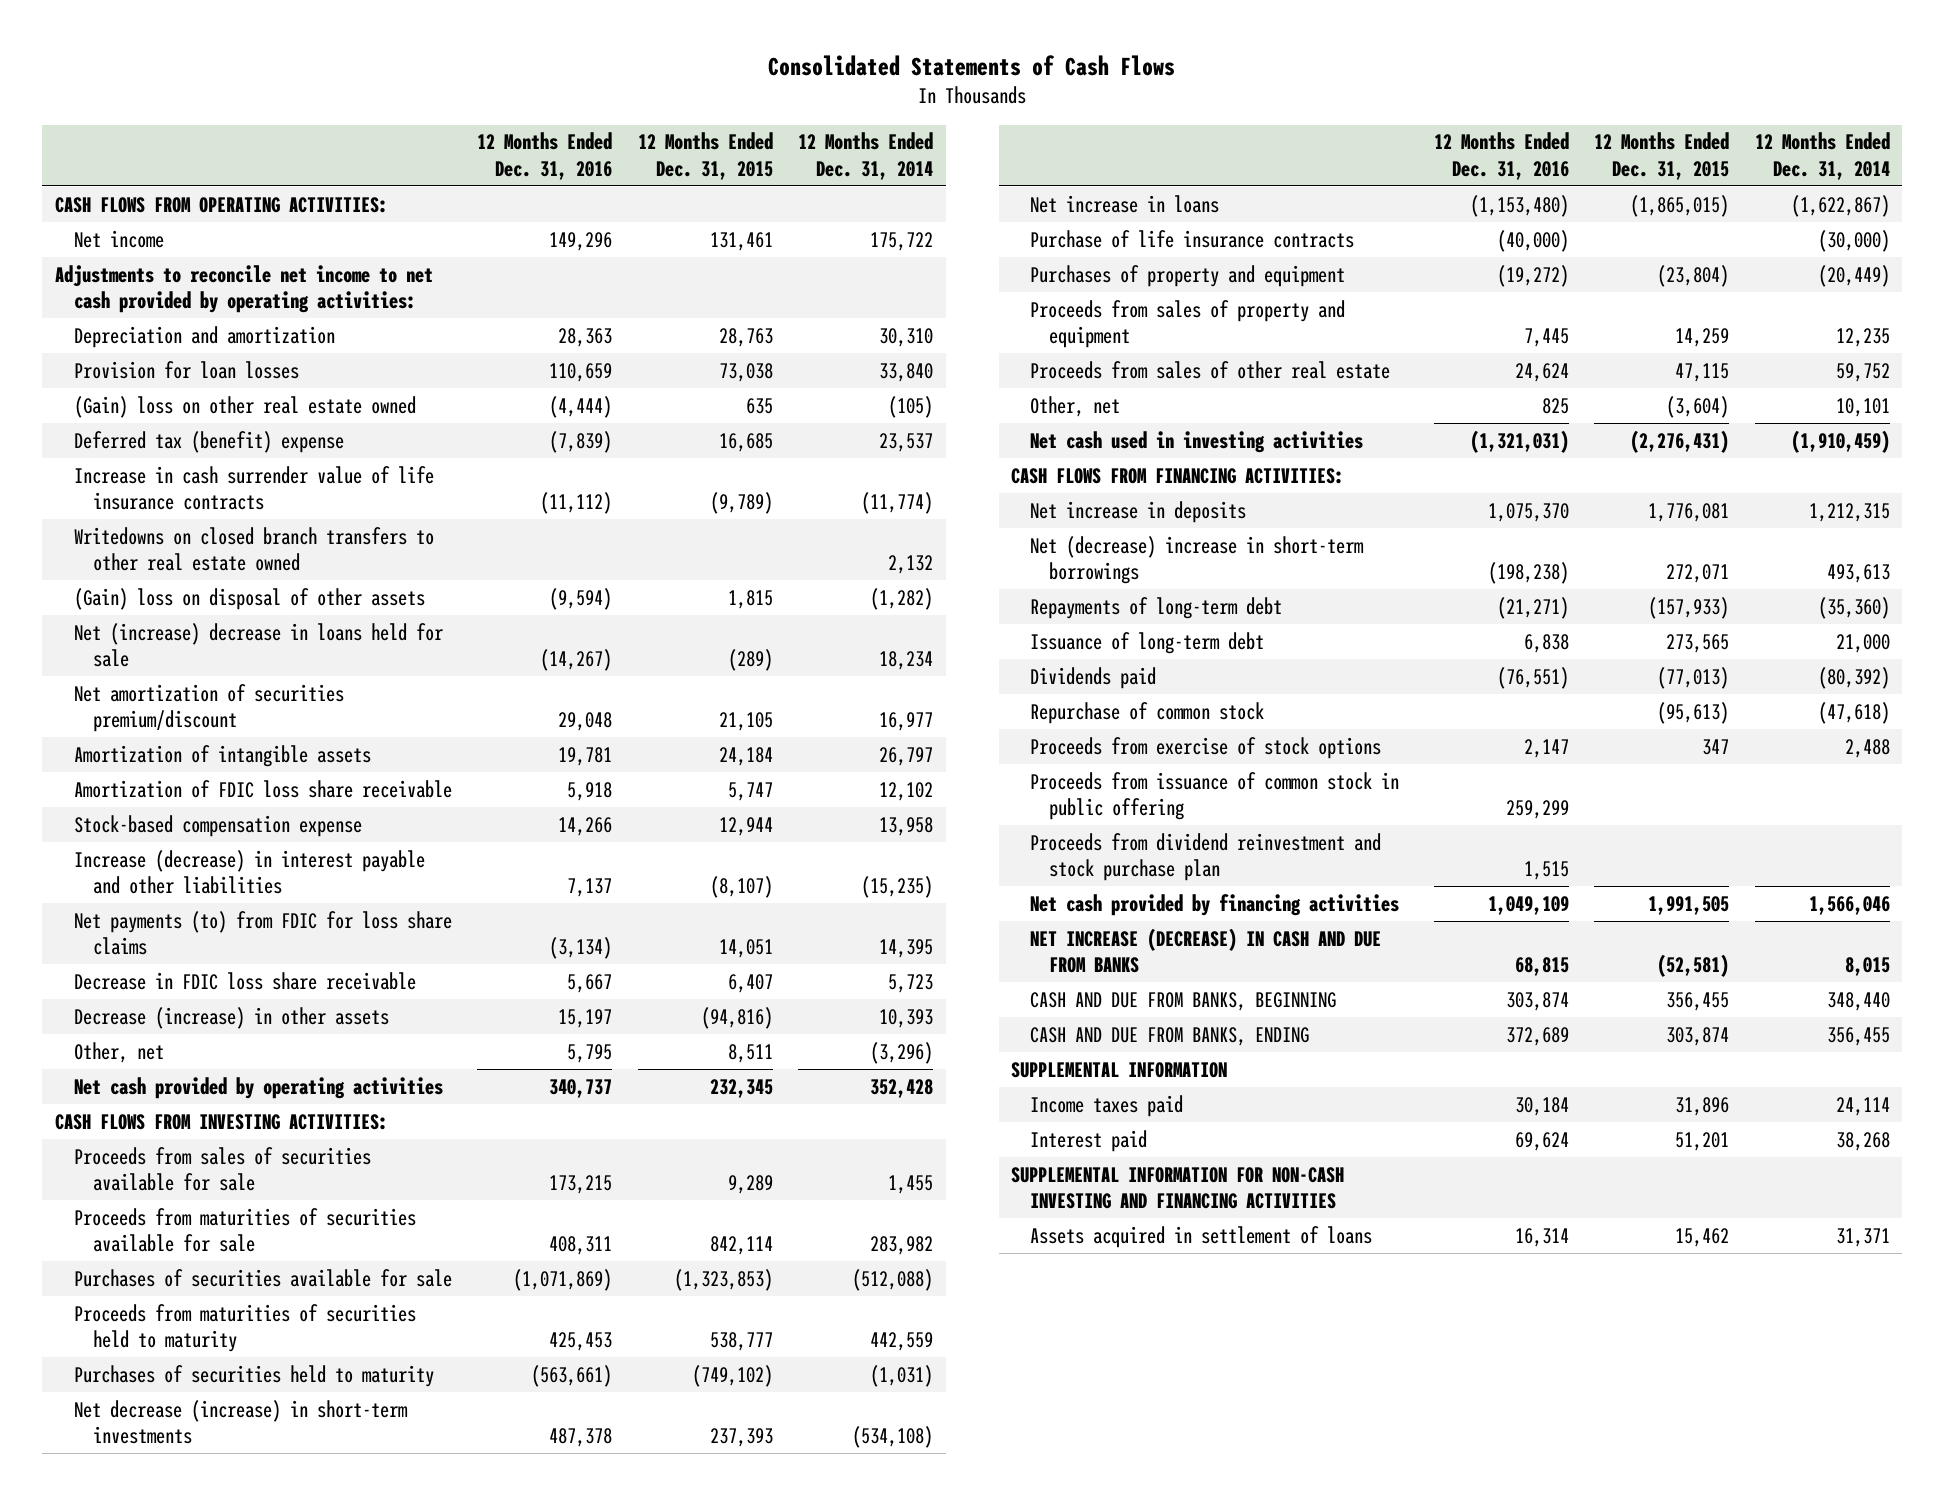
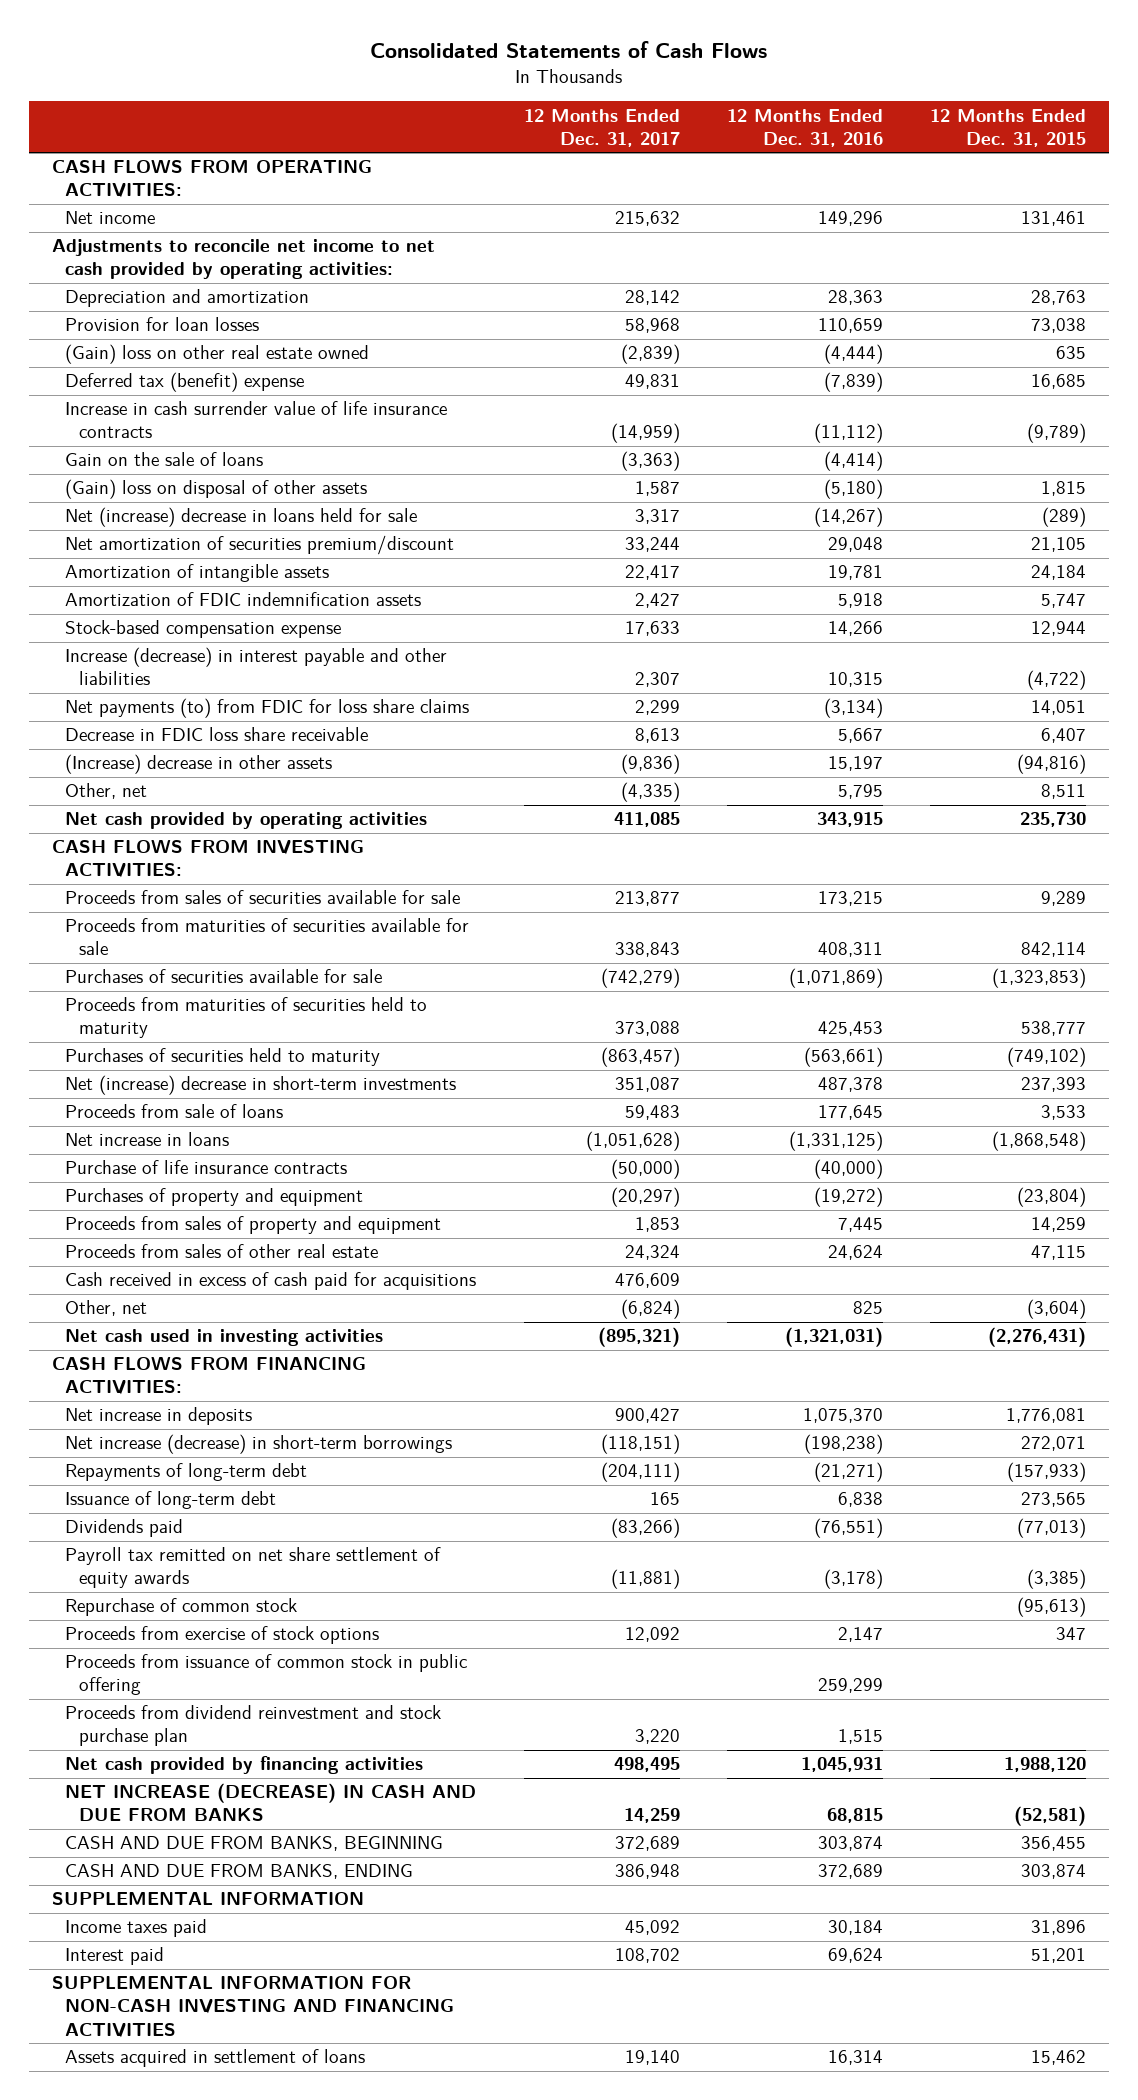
- | 12 Months Ended Dec. 31, 2016 | 12 Months Ended Dec. 31, 2015 | 12 Months Ended Dec. 31, 2014
+ | 12 Months Ended Dec. 31, 2017 | 12 Months Ended Dec. 31, 2016 | 12 Months Ended Dec. 31, 2015
- Writedowns on closed branch transfers to other real estate owned | | | 2,132
- (Gain) loss on disposal of other assets | (9,594) | 1,815 | (1,282)
+ Gain on the sale of loans | (3,363) | (4,414) |
+ (Gain) loss on disposal of other assets | 1,587 | (5,180) | 1,815
- Amortization of FDIC loss share receivable | 5,918 | 5,747 | 12,102
+ Amortization of FDIC indemnification assets | 2,427 | 5,918 | 5,747
- Increase (decrease) in interest payable and other liabilities | 7,137 | (8,107) | (15,235)
+ Increase (decrease) in interest payable and other liabilities | 2,307 | 10,315 | (4,722)
- Decrease (increase) in other assets | 15,197 | (94,816) | 10,393
+ (Increase) decrease in other assets | (9,836) | 15,197 | (94,816)
- Net cash provided by operating activities | 340,737 | 232,345 | 352,428
+ Net cash provided by operating activities | 411,085 | 343,915 | 235,730
- Net decrease (increase) in short-term investments | 487,378 | 237,393 | (534,108)
- Net increase in loans | (1,153,480) | (1,865,015) | (1,622,867)
+ Net (increase) decrease in short-term investments | 351,087 | 487,378 | 237,393
+ Proceeds from sale of loans | 59,483 | 177,645 | 3,533
+ Net increase in loans | (1,051,628) | (1,331,125) | (1,868,548)
+ Cash received in excess of cash paid for acquisitions | 476,609 | |
- Net (decrease) increase in short-term borrowings | (198,238) | 272,071 | 493,613
+ Net increase (decrease) in short-term borrowings | (118,151) | (198,238) | 272,071
+ Payroll tax remitted on net share settlement of equity awards | (11,881) | (3,178) | (3,385)
- Net cash provided by financing activities | 1,049,109 | 1,991,505 | 1,566,046
+ Net cash provided by financing activities | 498,495 | 1,045,931 | 1,988,120

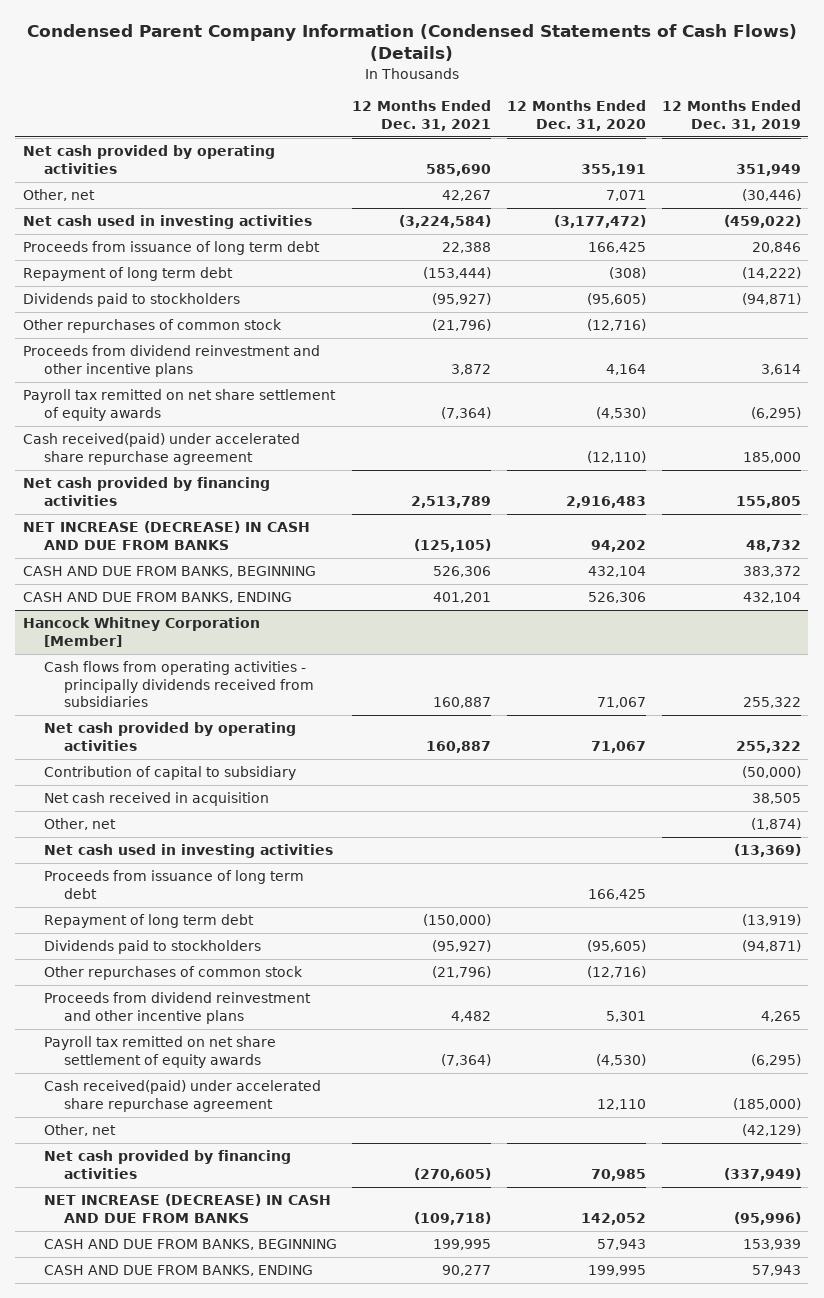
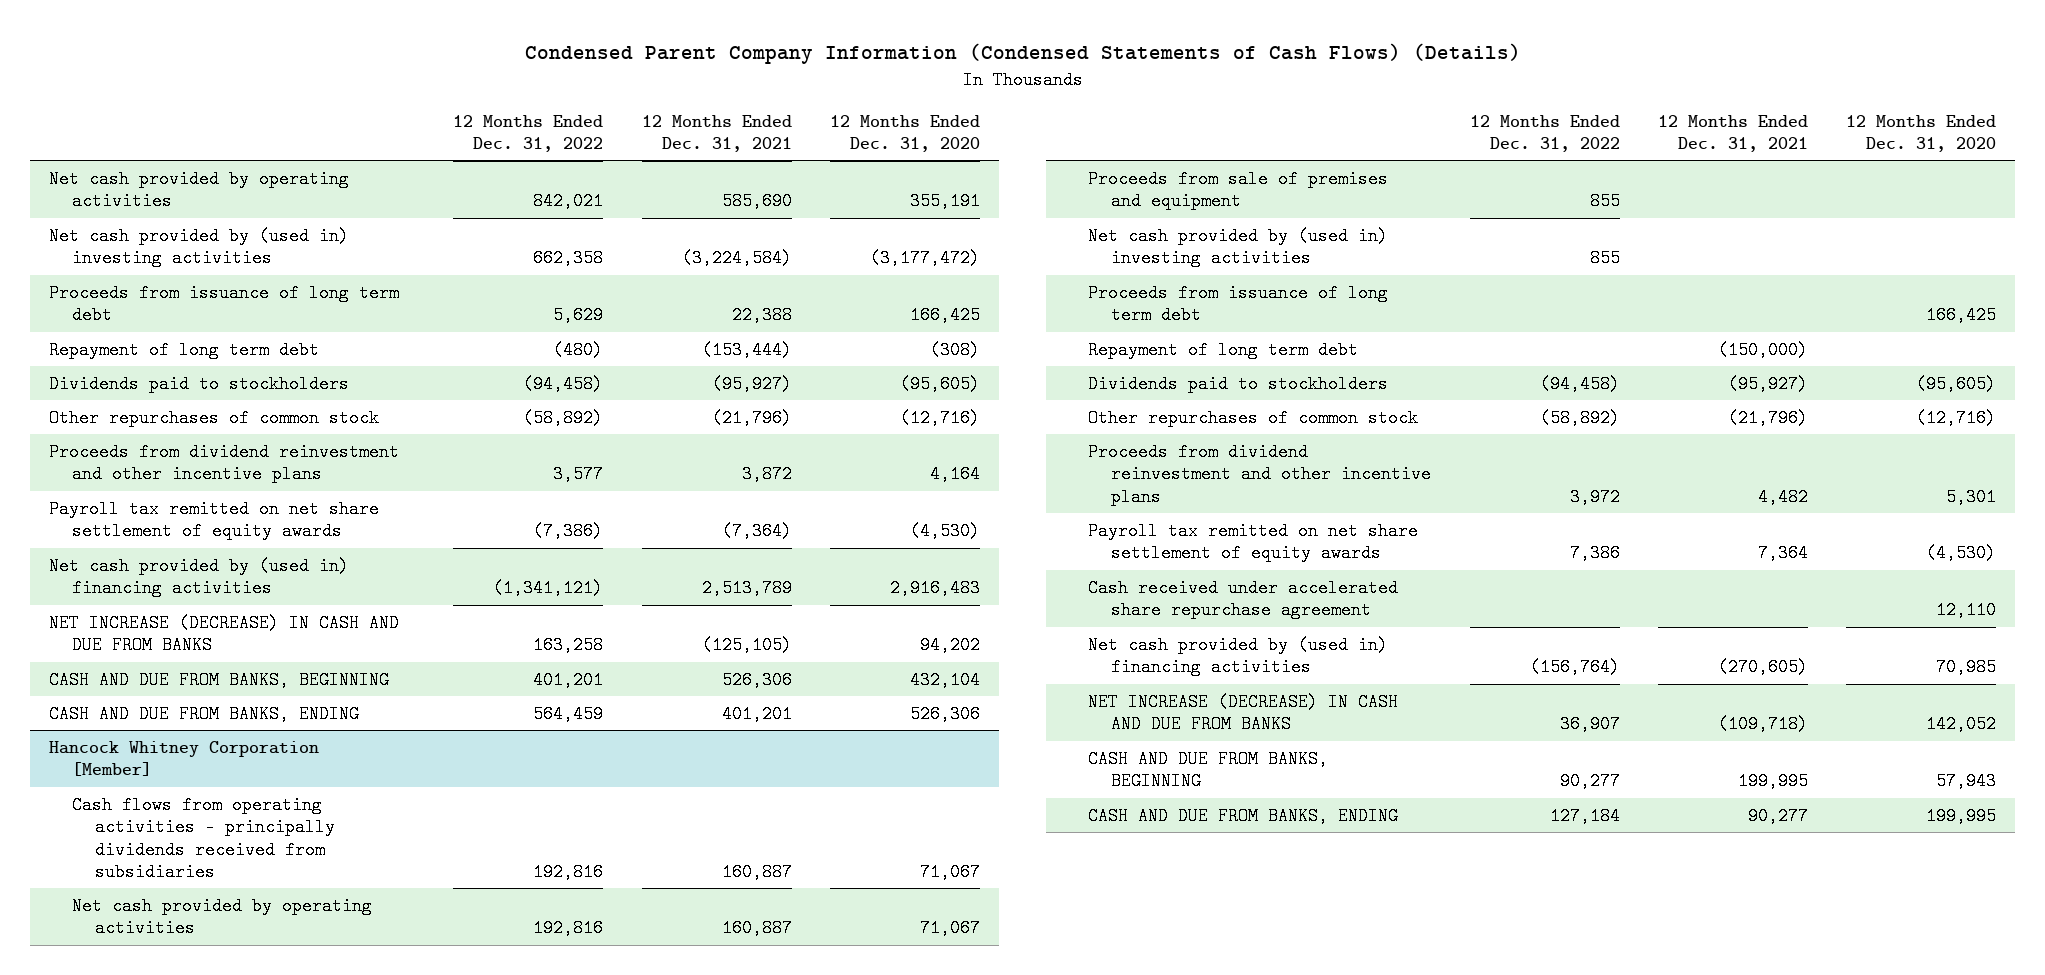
- | 12 Months Ended Dec. 31, 2021 | 12 Months Ended Dec. 31, 2020 | 12 Months Ended Dec. 31, 2019
+ | 12 Months Ended Dec. 31, 2022 | 12 Months Ended Dec. 31, 2021 | 12 Months Ended Dec. 31, 2020
- Other, net | 42,267 | 7,071 | (30,446)
- Net cash used in investing activities | (3,224,584) | (3,177,472) | (459,022)
+ Net cash provided by (used in) investing activities | 662,358 | (3,224,584) | (3,177,472)
- Cash received(paid) under accelerated share repurchase agreement | | (12,110) | 185,000
- Net cash provided by financing activities | 2,513,789 | 2,916,483 | 155,805
+ Net cash provided by (used in) financing activities | (1,341,121) | 2,513,789 | 2,916,483
@ Hancock Whitney Corporation [Member]
- Contribution of capital to subsidiary | | | (50,000)
- Net cash received in acquisition | | | 38,505
- Other, net | | | (1,874)
- Net cash used in investing activities | | | (13,369)
+ Proceeds from sale of premises and equipment | 855 | |
+ Net cash provided by (used in) investing activities | 855 | |
- Payroll tax remitted on net share settlement of equity awards | (7,364) | (4,530) | (6,295)
- Cash received(paid) under accelerated share repurchase agreement | | 12,110 | (185,000)
- Other, net | | | (42,129)
- Net cash provided by financing activities | (270,605) | 70,985 | (337,949)
+ Payroll tax remitted on net share settlement of equity awards | 7,386 | 7,364 | (4,530)
+ Cash received under accelerated share repurchase agreement | | | 12,110
+ Net cash provided by (used in) financing activities | (156,764) | (270,605) | 70,985

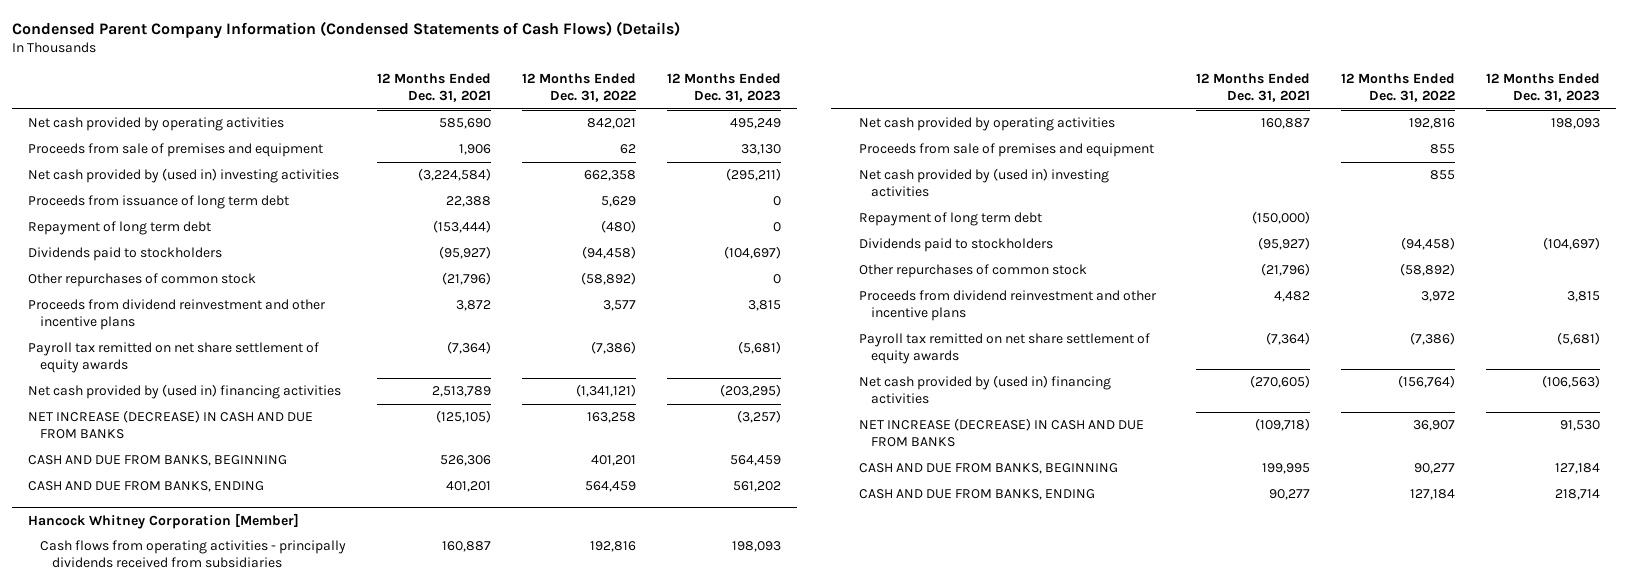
- | 12 Months Ended Dec. 31, 2022 | 12 Months Ended Dec. 31, 2021 | 12 Months Ended Dec. 31, 2020
+ | 12 Months Ended Dec. 31, 2021 | 12 Months Ended Dec. 31, 2022 | 12 Months Ended Dec. 31, 2023
+ Proceeds from sale of premises and equipment | 1,906 | 62 | 33,130
@ Hancock Whitney Corporation [Member]
- Proceeds from issuance of long term debt | | | 166,425
- Payroll tax remitted on net share settlement of equity awards | 7,386 | 7,364 | (4,530)
- Cash received under accelerated share repurchase agreement | | | 12,110
+ Payroll tax remitted on net share settlement of equity awards | (7,364) | (7,386) | (5,681)

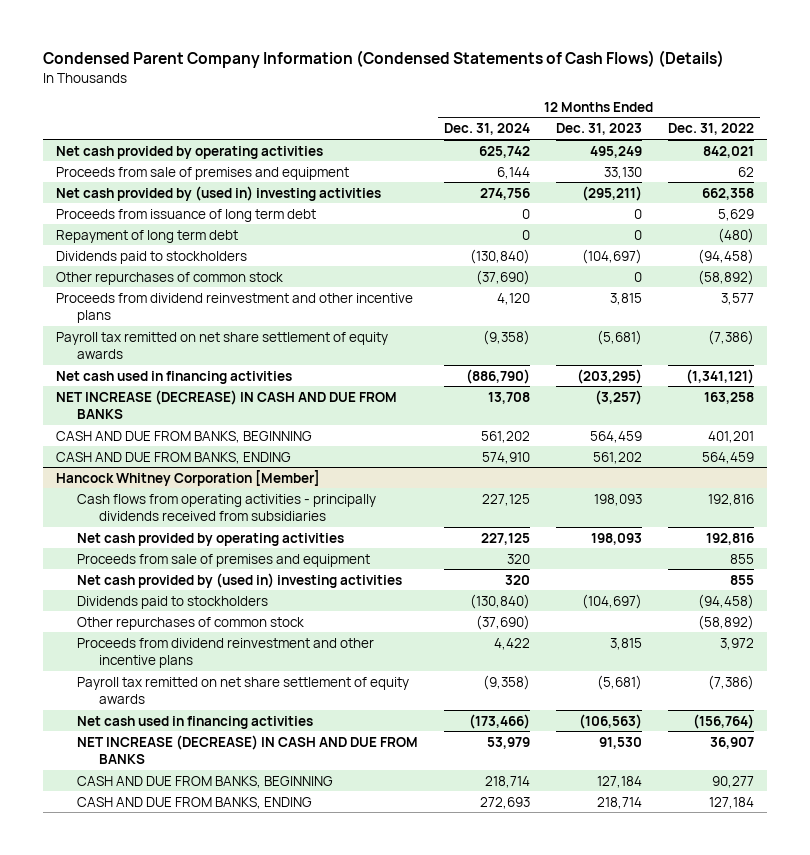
- | 12 Months Ended Dec. 31, 2021 | 12 Months Ended Dec. 31, 2022 | 12 Months Ended Dec. 31, 2023
+ | 12 Months Ended Dec. 31, 2024 | 12 Months Ended Dec. 31, 2023 | 12 Months Ended Dec. 31, 2022
- Net cash provided by (used in) financing activities | 2,513,789 | (1,341,121) | (203,295)
+ Net cash used in financing activities | (886,790) | (203,295) | (1,341,121)
@ Hancock Whitney Corporation [Member]
- Repayment of long term debt | (150,000) | |
- Net cash provided by (used in) financing activities | (270,605) | (156,764) | (106,563)
+ Net cash used in financing activities | (173,466) | (106,563) | (156,764)

